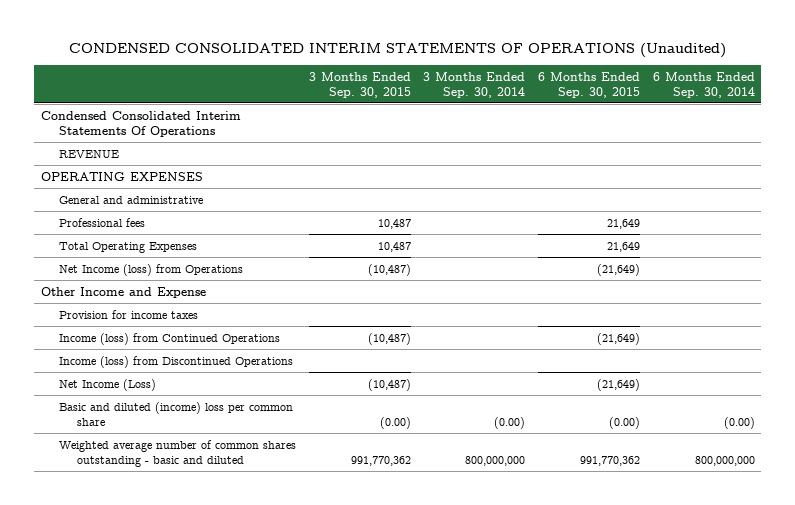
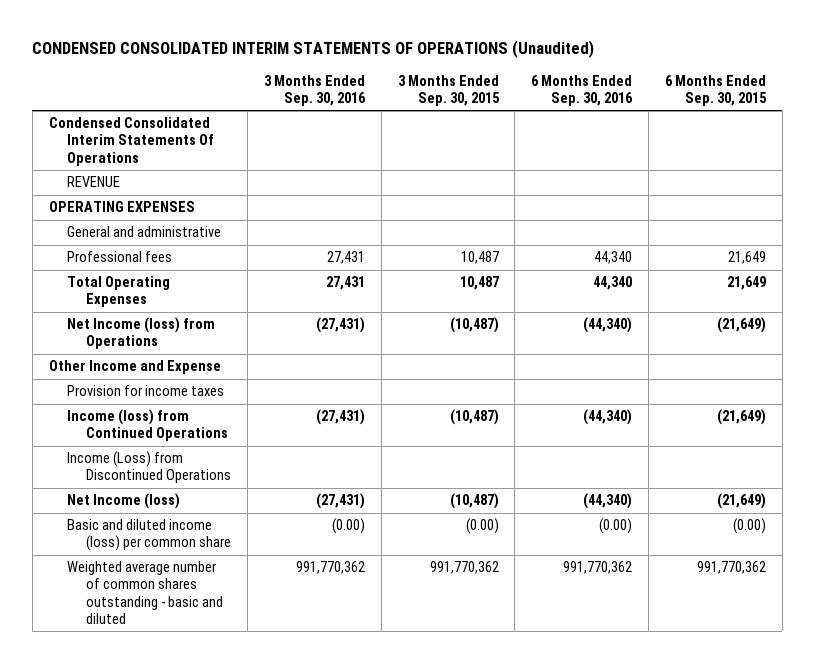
- | 3 Months Ended Sep. 30, 2015 | 3 Months Ended Sep. 30, 2014 | 6 Months Ended Sep. 30, 2015 | 6 Months Ended Sep. 30, 2014
+ | 3 Months Ended Sep. 30, 2016 | 3 Months Ended Sep. 30, 2015 | 6 Months Ended Sep. 30, 2016 | 6 Months Ended Sep. 30, 2015
- Income (loss) from Discontinued Operations
- Net Income (Loss) | (10,487) | | (21,649) |
- Basic and diluted (income) loss per common share | (0.00) | (0.00) | (0.00) | (0.00)
+ Income (Loss) from Discontinued Operations
+ Net Income (loss) | (27,431) | (10,487) | (44,340) | (21,649)
+ Basic and diluted income (loss) per common share | (0.00) | (0.00) | (0.00) | (0.00)

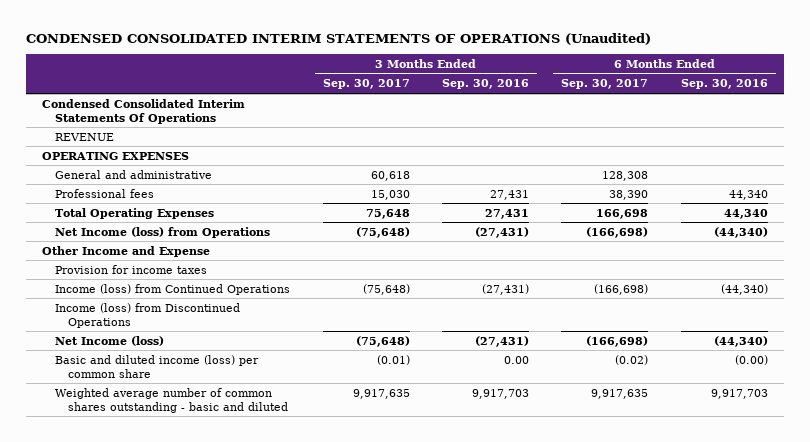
- | 3 Months Ended Sep. 30, 2016 | 3 Months Ended Sep. 30, 2015 | 6 Months Ended Sep. 30, 2016 | 6 Months Ended Sep. 30, 2015
+ | 3 Months Ended Sep. 30, 2017 | 3 Months Ended Sep. 30, 2016 | 6 Months Ended Sep. 30, 2017 | 6 Months Ended Sep. 30, 2016
- Income (Loss) from Discontinued Operations
+ Income (loss) from Discontinued Operations
- Basic and diluted income (loss) per common share | (0.00) | (0.00) | (0.00) | (0.00)
- Weighted average number of common shares outstanding - basic and diluted | 991,770,362 | 991,770,362 | 991,770,362 | 991,770,362
+ Basic and diluted income (loss) per common share | (0.01) | 0.00 | (0.02) | (0.00)
+ Weighted average number of common shares outstanding - basic and diluted | 9,917,635 | 9,917,703 | 9,917,635 | 9,917,703

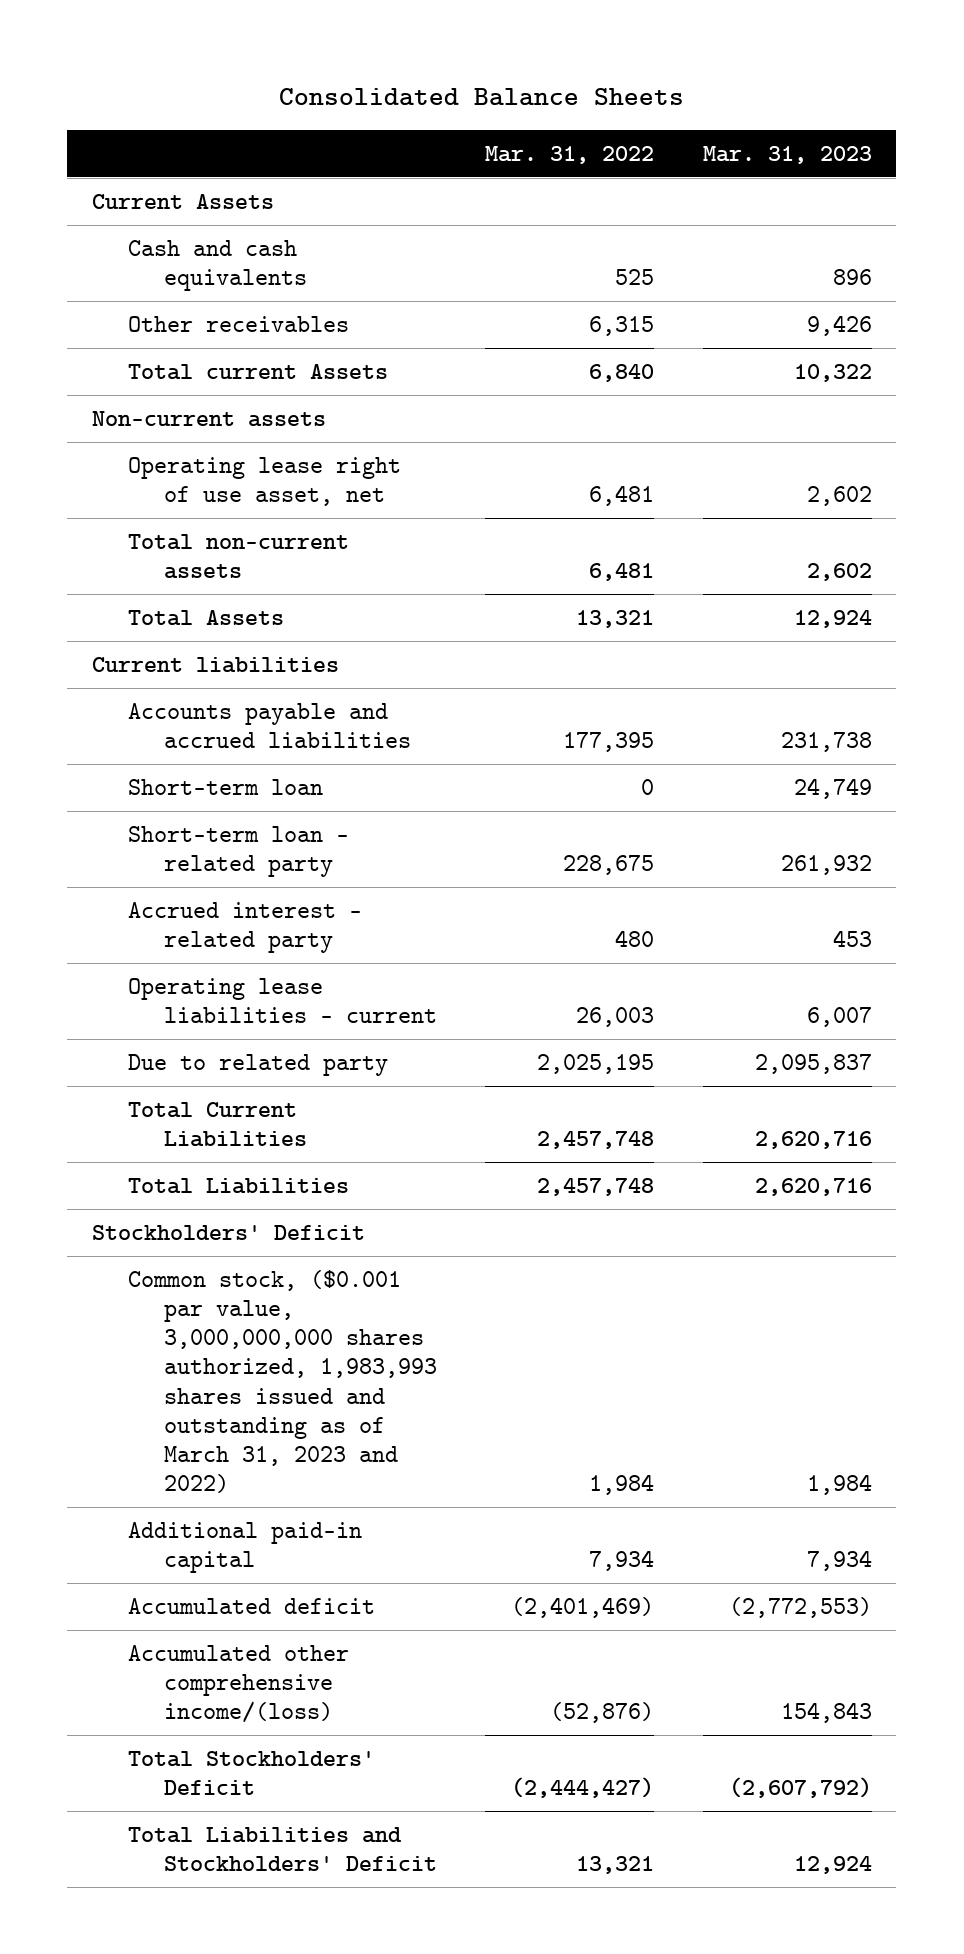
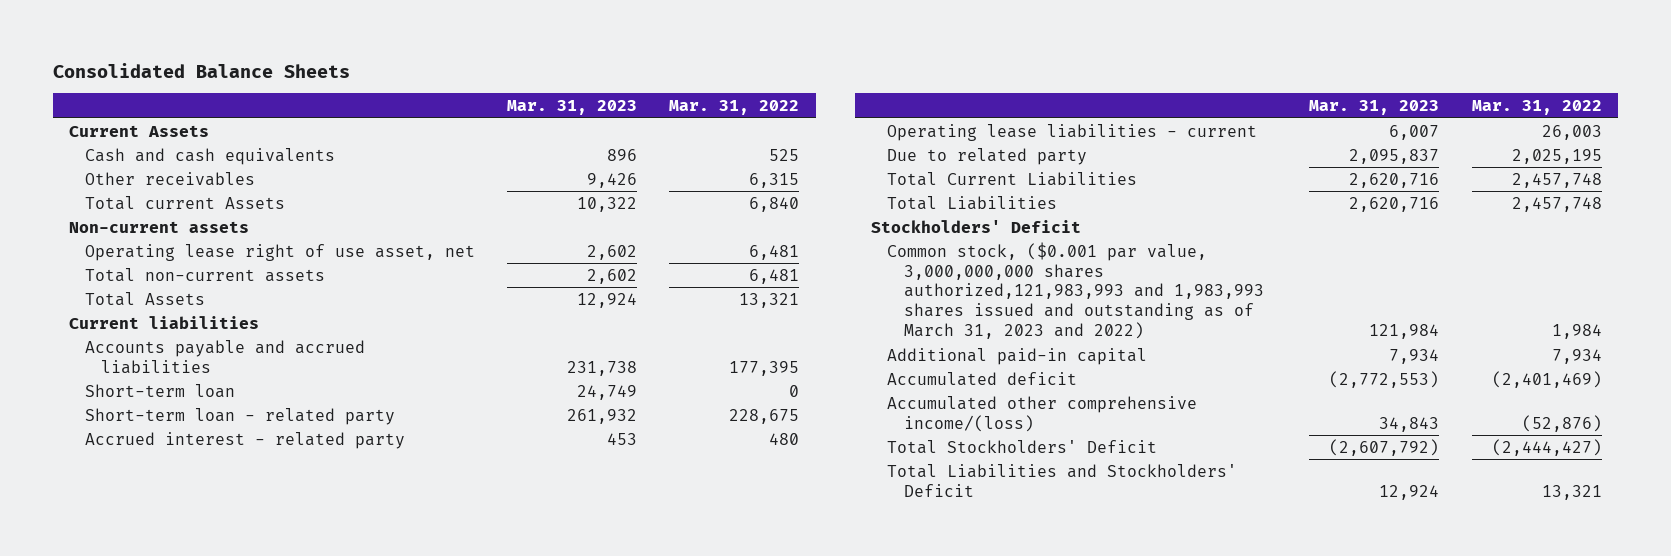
- | Mar. 31, 2022 | Mar. 31, 2023
+ | Mar. 31, 2023 | Mar. 31, 2022
- Common stock, ($0.001 par value, 3,000,000,000 shares authorized, 1,983,993 shares issued and outstanding as of March 31, 2023 and 2022) | 1,984 | 1,984
+ Common stock, ($0.001 par value, 3,000,000,000 shares authorized,121,983,993 and 1,983,993 shares issued and outstanding as of March 31, 2023 and 2022) | 121,984 | 1,984
- Accumulated other comprehensive income/(loss) | (52,876) | 154,843
+ Accumulated other comprehensive income/(loss) | 34,843 | (52,876)

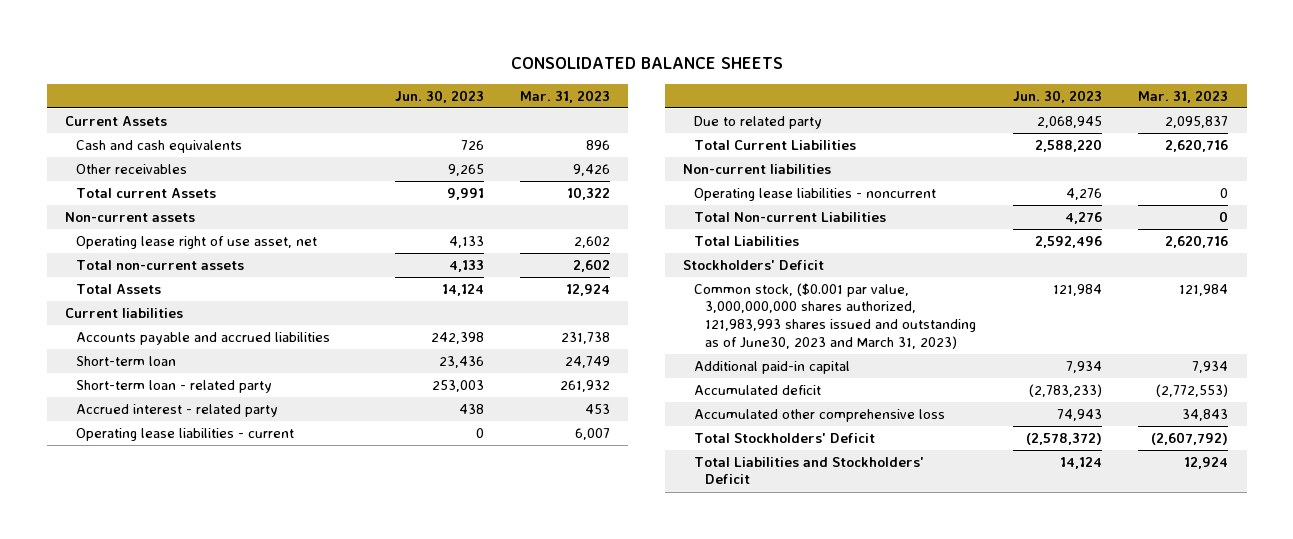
- Consolidated Balance Sheets
+ CONSOLIDATED BALANCE SHEETS
- | Mar. 31, 2023 | Mar. 31, 2022
+ | Jun. 30, 2023 | Mar. 31, 2023
+ Non-current liabilities
+ Operating lease liabilities - noncurrent | 4,276 | 0
+ Total Non-current Liabilities | 4,276 | 0
- Common stock, ($0.001 par value, 3,000,000,000 shares authorized,121,983,993 and 1,983,993 shares issued and outstanding as of March 31, 2023 and 2022) | 121,984 | 1,984
+ Common stock, ($0.001 par value, 3,000,000,000 shares authorized, 121,983,993 shares issued and outstanding as of June30, 2023 and March 31, 2023) | 121,984 | 121,984
- Accumulated other comprehensive income/(loss) | 34,843 | (52,876)
+ Accumulated other comprehensive loss | 74,943 | 34,843

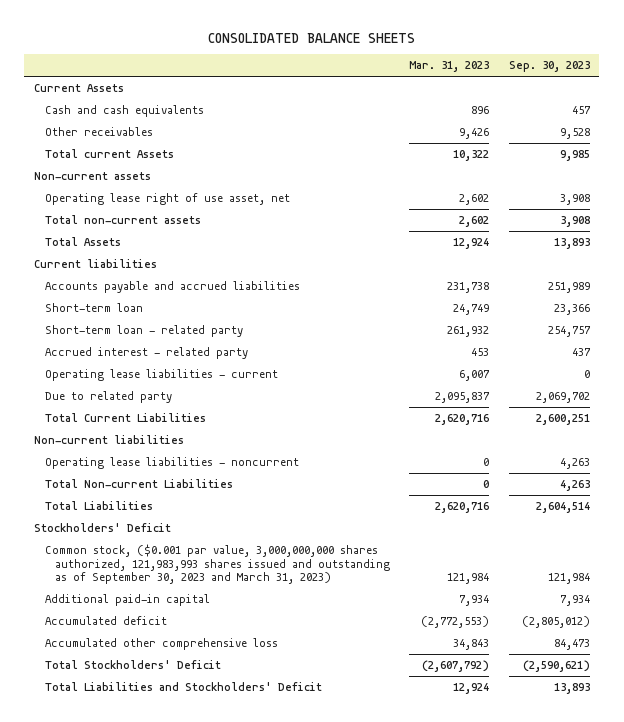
- | Jun. 30, 2023 | Mar. 31, 2023
+ | Mar. 31, 2023 | Sep. 30, 2023
- Common stock, ($0.001 par value, 3,000,000,000 shares authorized, 121,983,993 shares issued and outstanding as of June30, 2023 and March 31, 2023) | 121,984 | 121,984
+ Common stock, ($0.001 par value, 3,000,000,000 shares authorized, 121,983,993 shares issued and outstanding as of September 30, 2023 and March 31, 2023) | 121,984 | 121,984

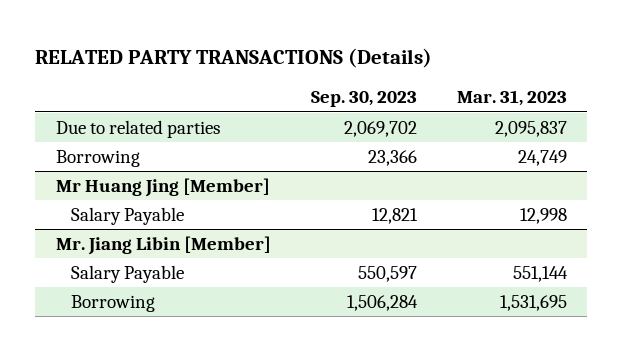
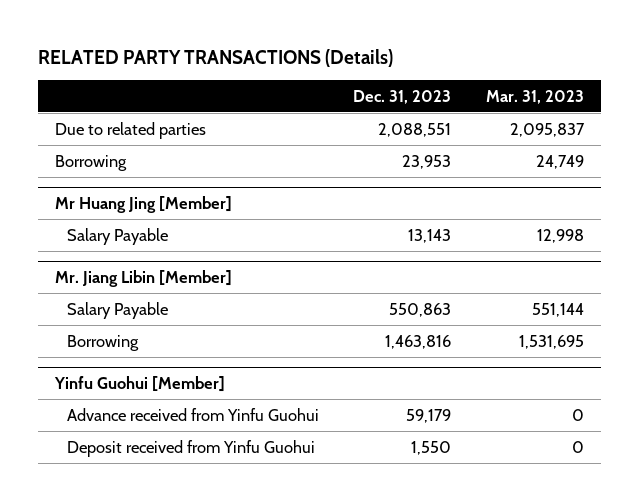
- | Sep. 30, 2023 | Mar. 31, 2023
+ | Dec. 31, 2023 | Mar. 31, 2023
+ Yinfu Guohui [Member]
+ Advance received from Yinfu Guohui | 59,179 | 0
+ Deposit received from Yinfu Guohui | 1,550 | 0

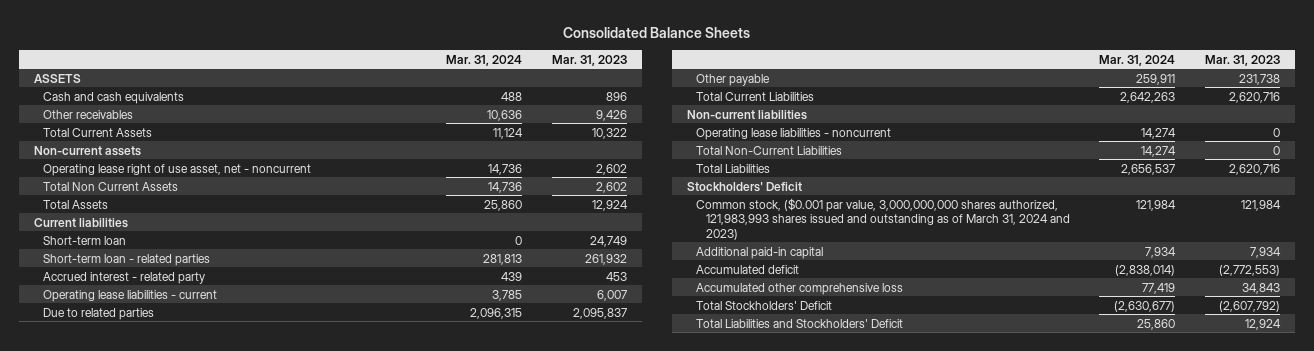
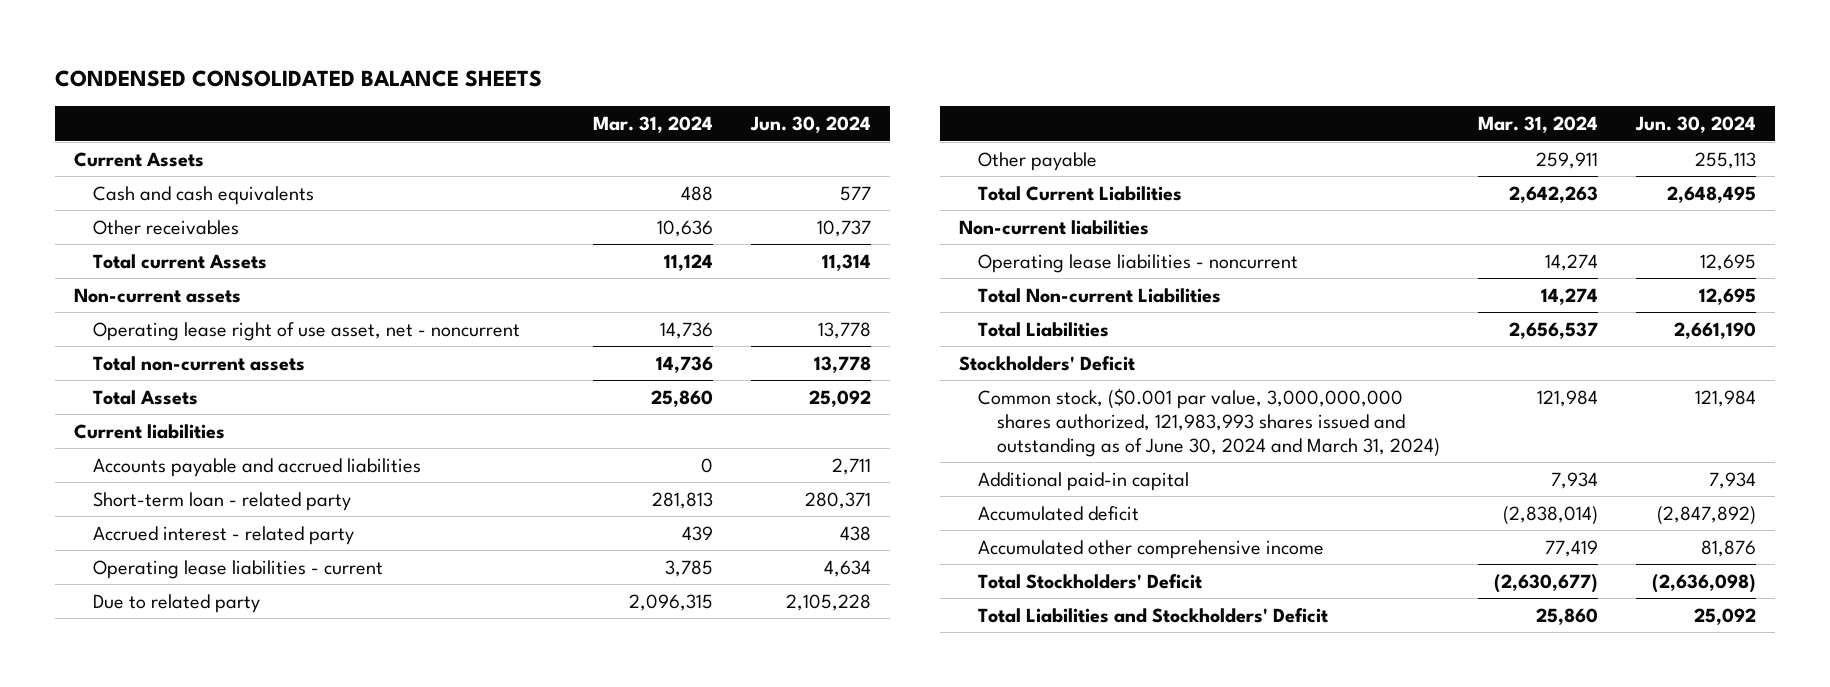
- Consolidated Balance Sheets
+ CONDENSED CONSOLIDATED BALANCE SHEETS
- | Mar. 31, 2024 | Mar. 31, 2023
+ | Mar. 31, 2024 | Jun. 30, 2024
- ASSETS
+ Current Assets
- Total Current Assets | 11,124 | 10,322
+ Total current Assets | 11,124 | 11,314
- Total Non Current Assets | 14,736 | 2,602
+ Total non-current assets | 14,736 | 13,778
- Short-term loan | 0 | 24,749
- Short-term loan - related parties | 281,813 | 261,932
+ Accounts payable and accrued liabilities | 0 | 2,711
+ Short-term loan - related party | 281,813 | 280,371
- Due to related parties | 2,096,315 | 2,095,837
+ Due to related party | 2,096,315 | 2,105,228
- Total Non-Current Liabilities | 14,274 | 0
+ Total Non-current Liabilities | 14,274 | 12,695
- Common stock, ($0.001 par value, 3,000,000,000 shares authorized, 121,983,993 shares issued and outstanding as of March 31, 2024 and 2023) | 121,984 | 121,984
+ Common stock, ($0.001 par value, 3,000,000,000 shares authorized, 121,983,993 shares issued and outstanding as of June 30, 2024 and March 31, 2024) | 121,984 | 121,984
- Accumulated other comprehensive loss | 77,419 | 34,843
+ Accumulated other comprehensive income | 77,419 | 81,876

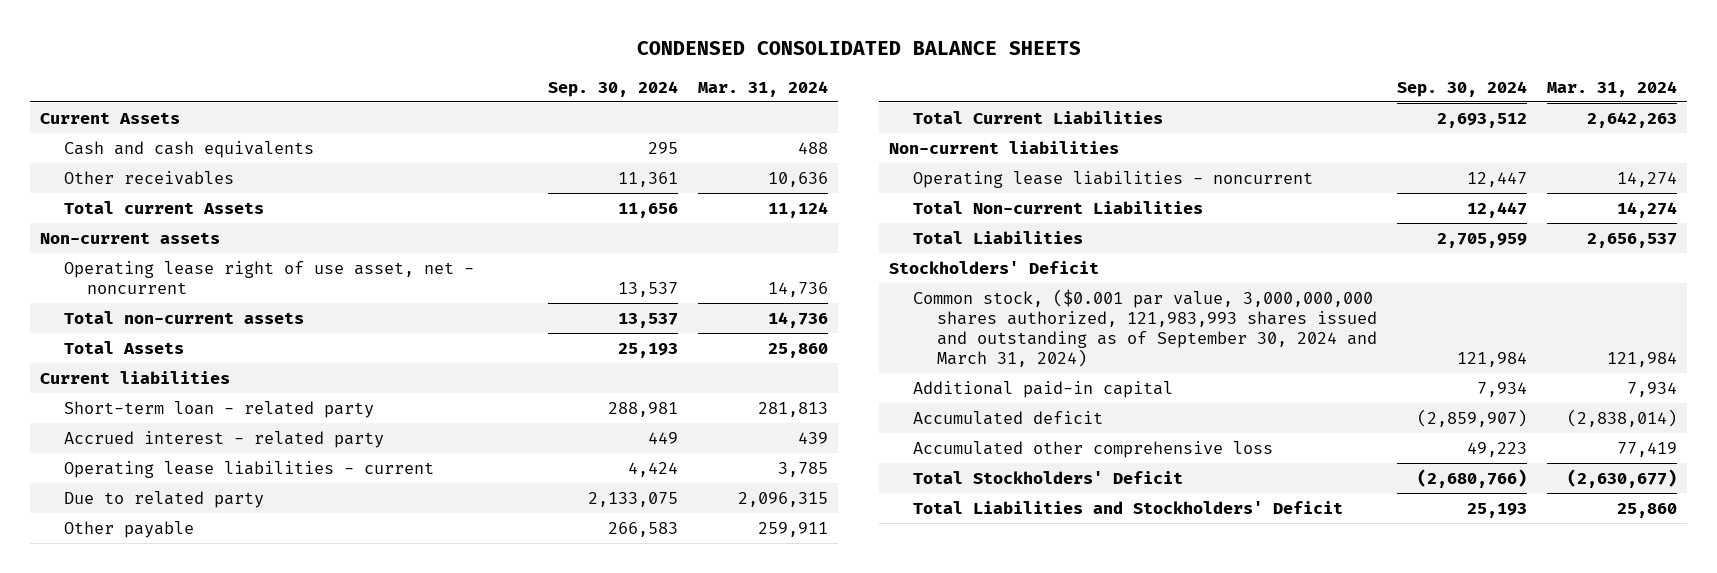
- | Mar. 31, 2024 | Jun. 30, 2024
+ | Sep. 30, 2024 | Mar. 31, 2024
- Accounts payable and accrued liabilities | 0 | 2,711
- Common stock, ($0.001 par value, 3,000,000,000 shares authorized, 121,983,993 shares issued and outstanding as of June 30, 2024 and March 31, 2024) | 121,984 | 121,984
+ Common stock, ($0.001 par value, 3,000,000,000 shares authorized, 121,983,993 shares issued and outstanding as of September 30, 2024 and March 31, 2024) | 121,984 | 121,984
- Accumulated other comprehensive income | 77,419 | 81,876
+ Accumulated other comprehensive loss | 49,223 | 77,419

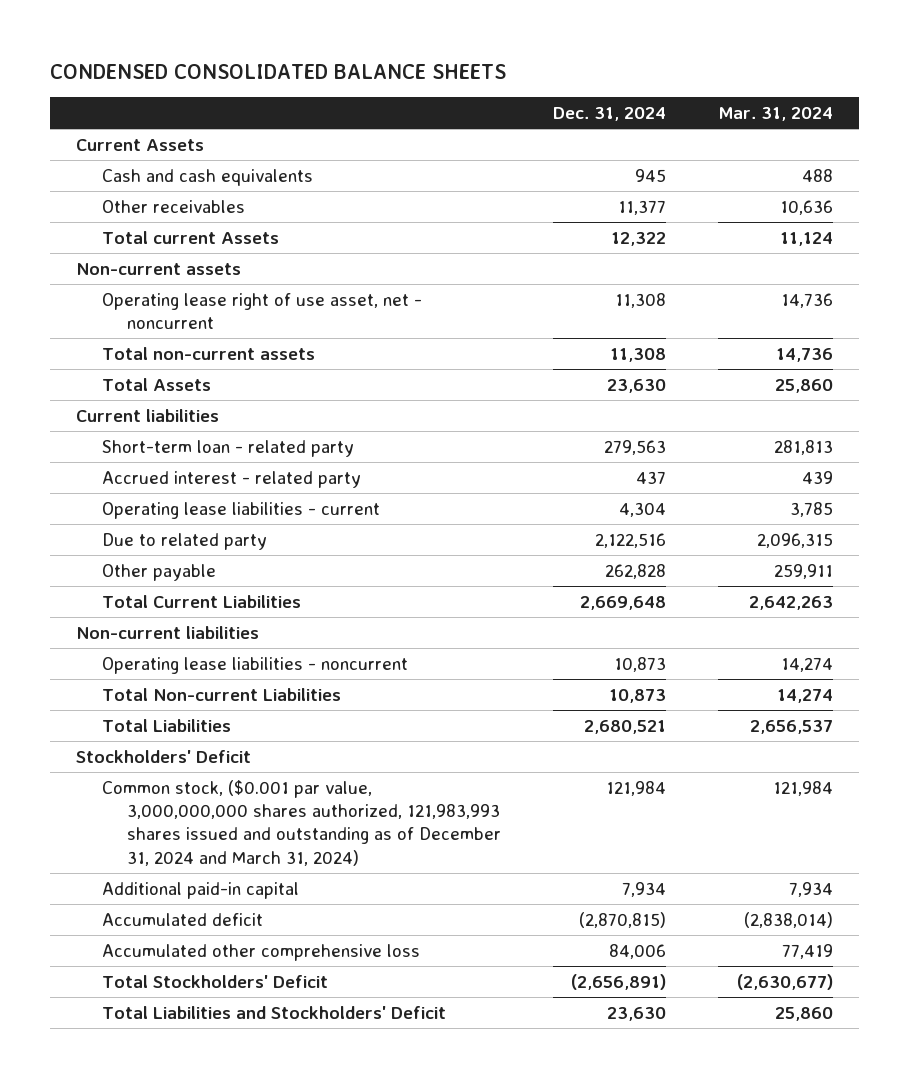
- | Sep. 30, 2024 | Mar. 31, 2024
+ | Dec. 31, 2024 | Mar. 31, 2024
- Common stock, ($0.001 par value, 3,000,000,000 shares authorized, 121,983,993 shares issued and outstanding as of September 30, 2024 and March 31, 2024) | 121,984 | 121,984
+ Common stock, ($0.001 par value, 3,000,000,000 shares authorized, 121,983,993 shares issued and outstanding as of December 31, 2024 and March 31, 2024) | 121,984 | 121,984

